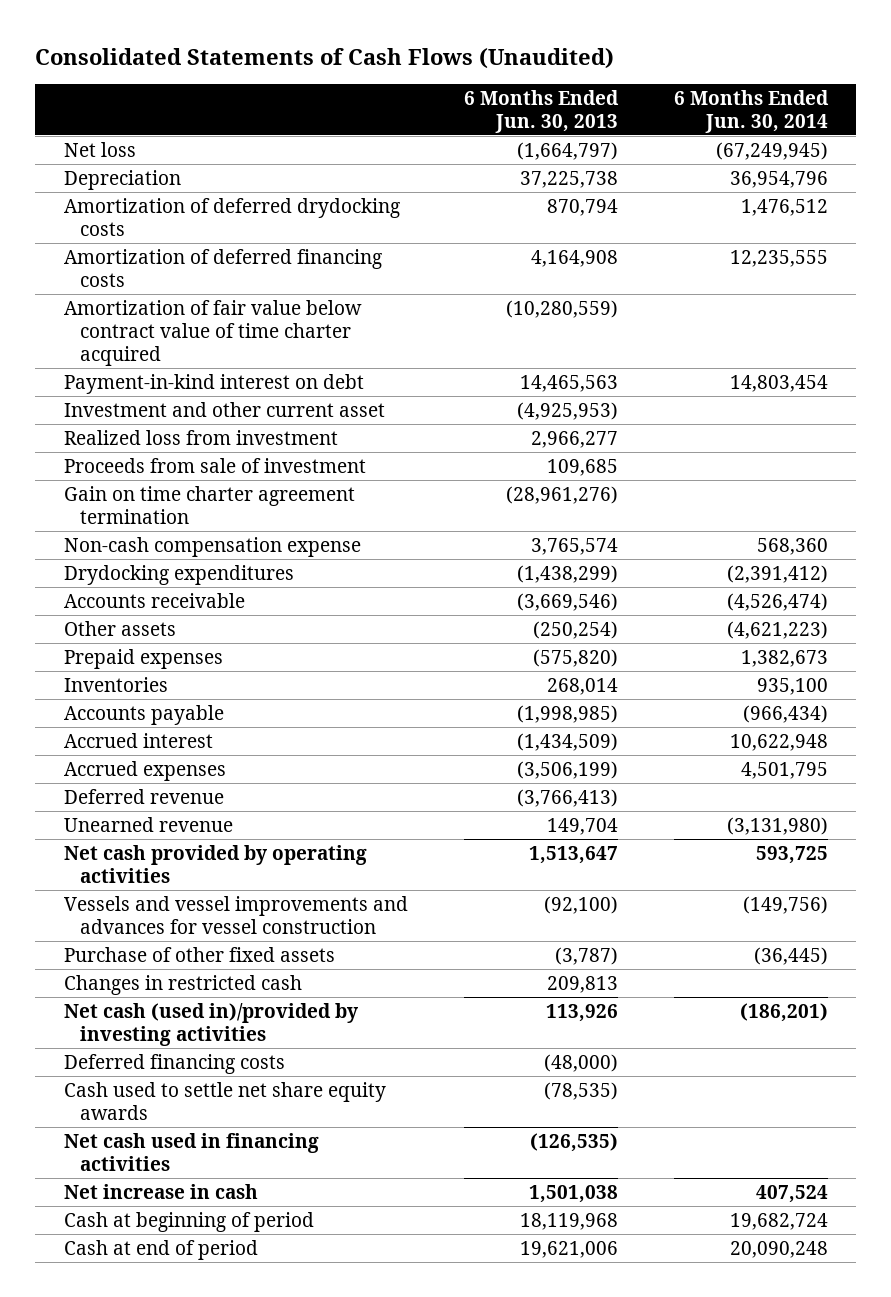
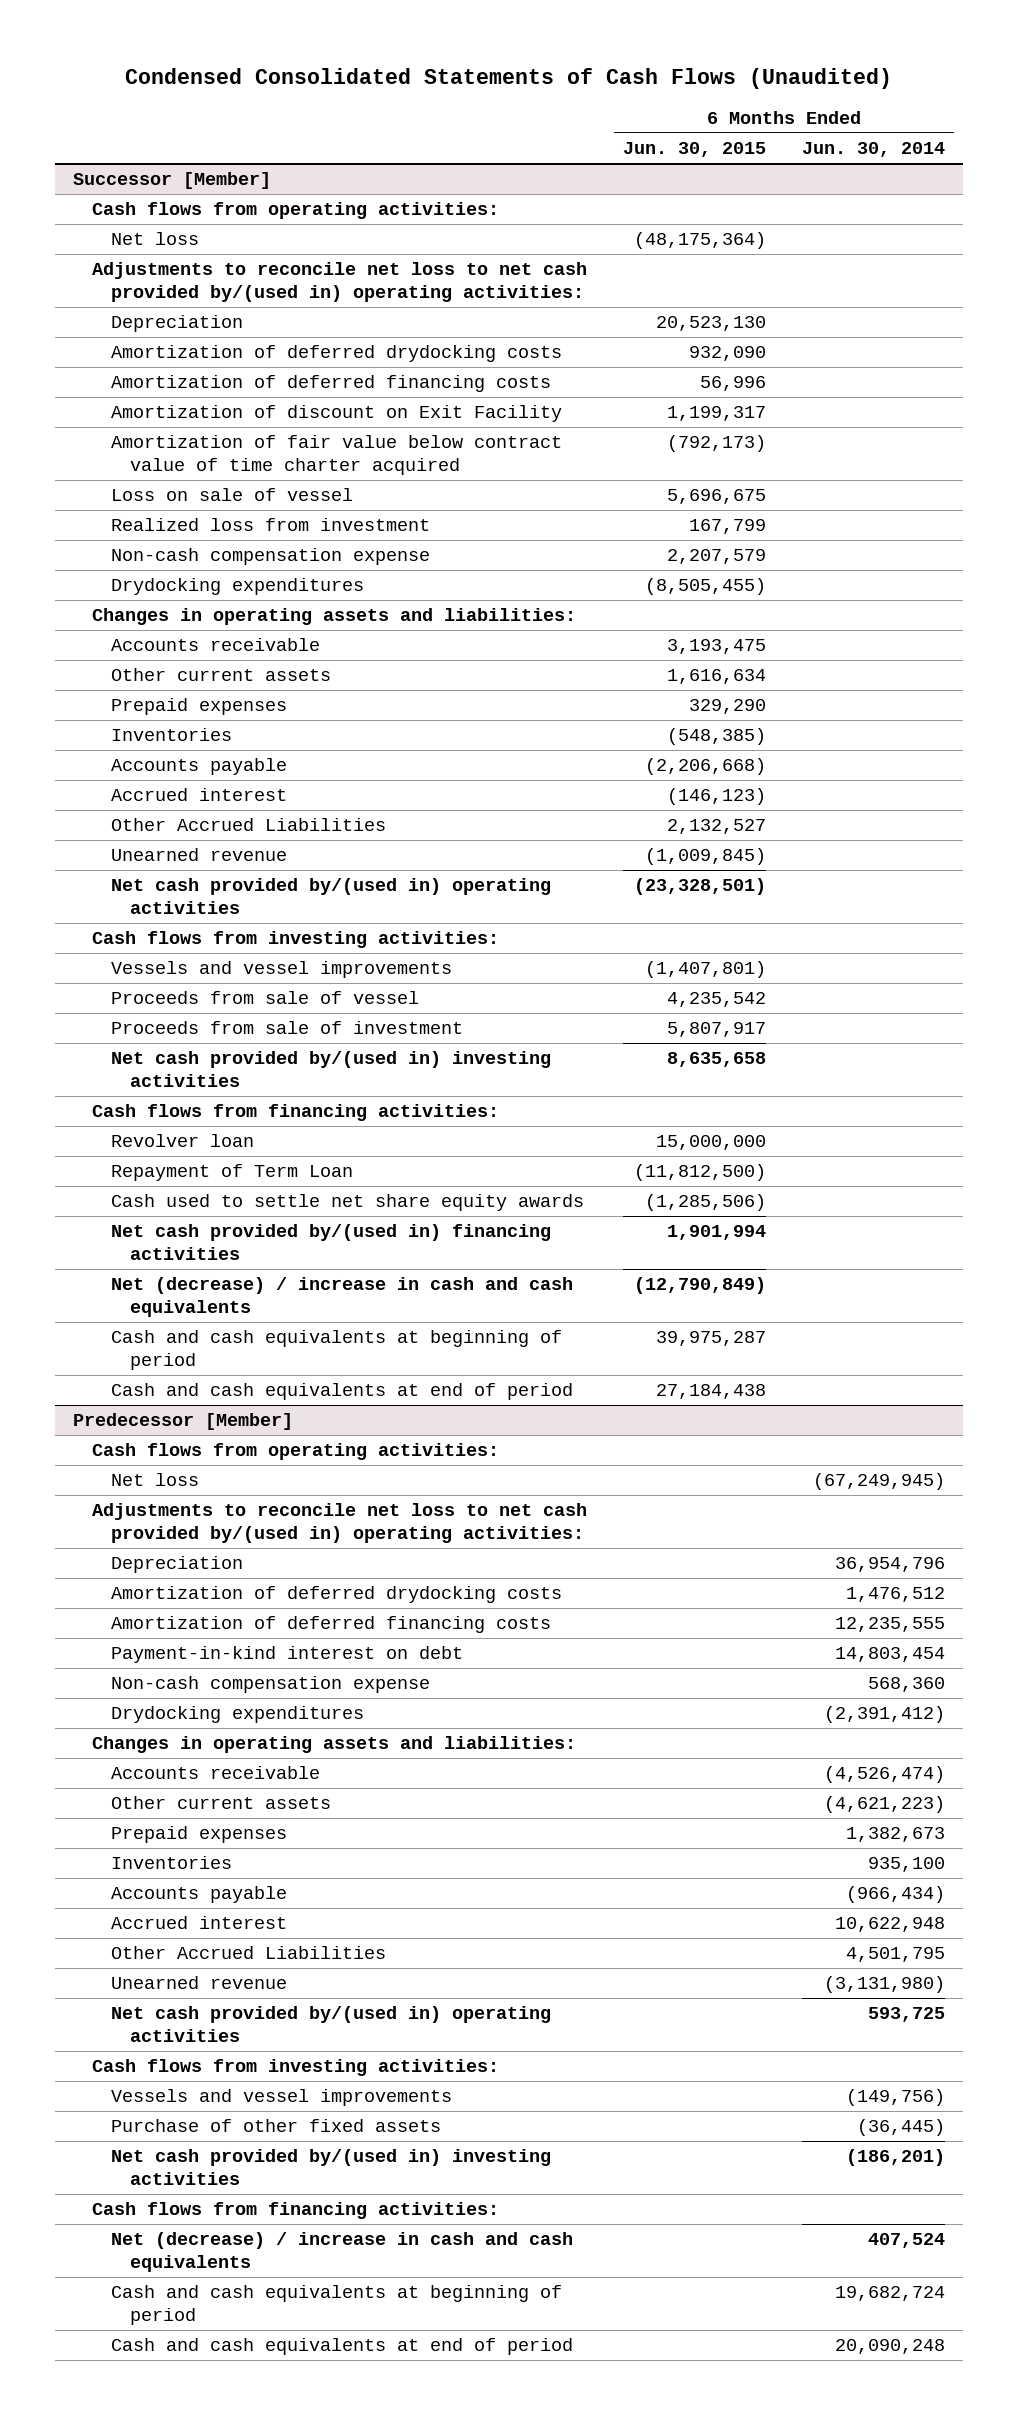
- Consolidated Statements of Cash Flows (Unaudited)
+ Condensed Consolidated Statements of Cash Flows (Unaudited)
- | 6 Months Ended Jun. 30, 2013 | 6 Months Ended Jun. 30, 2014
+ | 6 Months Ended Jun. 30, 2015 | 6 Months Ended Jun. 30, 2014
+ Successor [Member]
+ Cash flows from operating activities:
+ Net loss | (48,175,364) |
+ Adjustments to reconcile net loss to net cash provided by/(used in) operating activities:
+ Depreciation | 20,523,130 |
+ Amortization of deferred drydocking costs | 932,090 |
+ Amortization of deferred financing costs | 56,996 |
+ Amortization of discount on Exit Facility | 1,199,317 |
+ Amortization of fair value below contract value of time charter acquired | (792,173) |
+ Loss on sale of vessel | 5,696,675 |
+ Realized loss from investment | 167,799 |
+ Non-cash compensation expense | 2,207,579 |
+ Drydocking expenditures | (8,505,455) |
+ Changes in operating assets and liabilities:
+ Accounts receivable | 3,193,475 |
+ Other current assets | 1,616,634 |
+ Prepaid expenses | 329,290 |
+ Inventories | (548,385) |
+ Accounts payable | (2,206,668) |
+ Accrued interest | (146,123) |
+ Other Accrued Liabilities | 2,132,527 |
+ Unearned revenue | (1,009,845) |
+ Net cash provided by/(used in) operating activities | (23,328,501) |
+ Cash flows from investing activities:
+ Vessels and vessel improvements | (1,407,801) |
+ Proceeds from sale of vessel | 4,235,542 |
+ Proceeds from sale of investment | 5,807,917 |
+ Net cash provided by/(used in) investing activities | 8,635,658 |
+ Cash flows from financing activities:
+ Revolver loan | 15,000,000 |
+ Repayment of Term Loan | (11,812,500) |
+ Cash used to settle net share equity awards | (1,285,506) |
+ Net cash provided by/(used in) financing activities | 1,901,994 |
+ Net (decrease) / increase in cash and cash equivalents | (12,790,849) |
+ Cash and cash equivalents at beginning of period | 39,975,287 |
+ Cash and cash equivalents at end of period | 27,184,438 |
+ Predecessor [Member]
+ Cash flows from operating activities:
+ Adjustments to reconcile net loss to net cash provided by/(used in) operating activities:
- Amortization of fair value below contract value of time charter acquired | (10,280,559) |
- Investment and other current asset | (4,925,953) |
- Realized loss from investment | 2,966,277 |
- Proceeds from sale of investment | 109,685 |
- Gain on time charter agreement termination | (28,961,276) |
+ Changes in operating assets and liabilities:
- Other assets | (250,254) | (4,621,223)
+ Other current assets | | (4,621,223)
- Accrued expenses | (3,506,199) | 4,501,795
- Deferred revenue | (3,766,413) |
+ Other Accrued Liabilities | | 4,501,795
- Net cash provided by operating activities | 1,513,647 | 593,725
- Vessels and vessel improvements and advances for vessel construction | (92,100) | (149,756)
+ Net cash provided by/(used in) operating activities | | 593,725
+ Cash flows from investing activities:
+ Vessels and vessel improvements | | (149,756)
- Changes in restricted cash | 209,813 |
- Net cash (used in)/provided by investing activities | 113,926 | (186,201)
- Deferred financing costs | (48,000) |
- Cash used to settle net share equity awards | (78,535) |
- Net cash used in financing activities | (126,535) |
- Net increase in cash | 1,501,038 | 407,524
- Cash at beginning of period | 18,119,968 | 19,682,724
- Cash at end of period | 19,621,006 | 20,090,248
+ Net cash provided by/(used in) investing activities | | (186,201)
+ Cash flows from financing activities:
+ Net (decrease) / increase in cash and cash equivalents | | 407,524
+ Cash and cash equivalents at beginning of period | | 19,682,724
+ Cash and cash equivalents at end of period | | 20,090,248

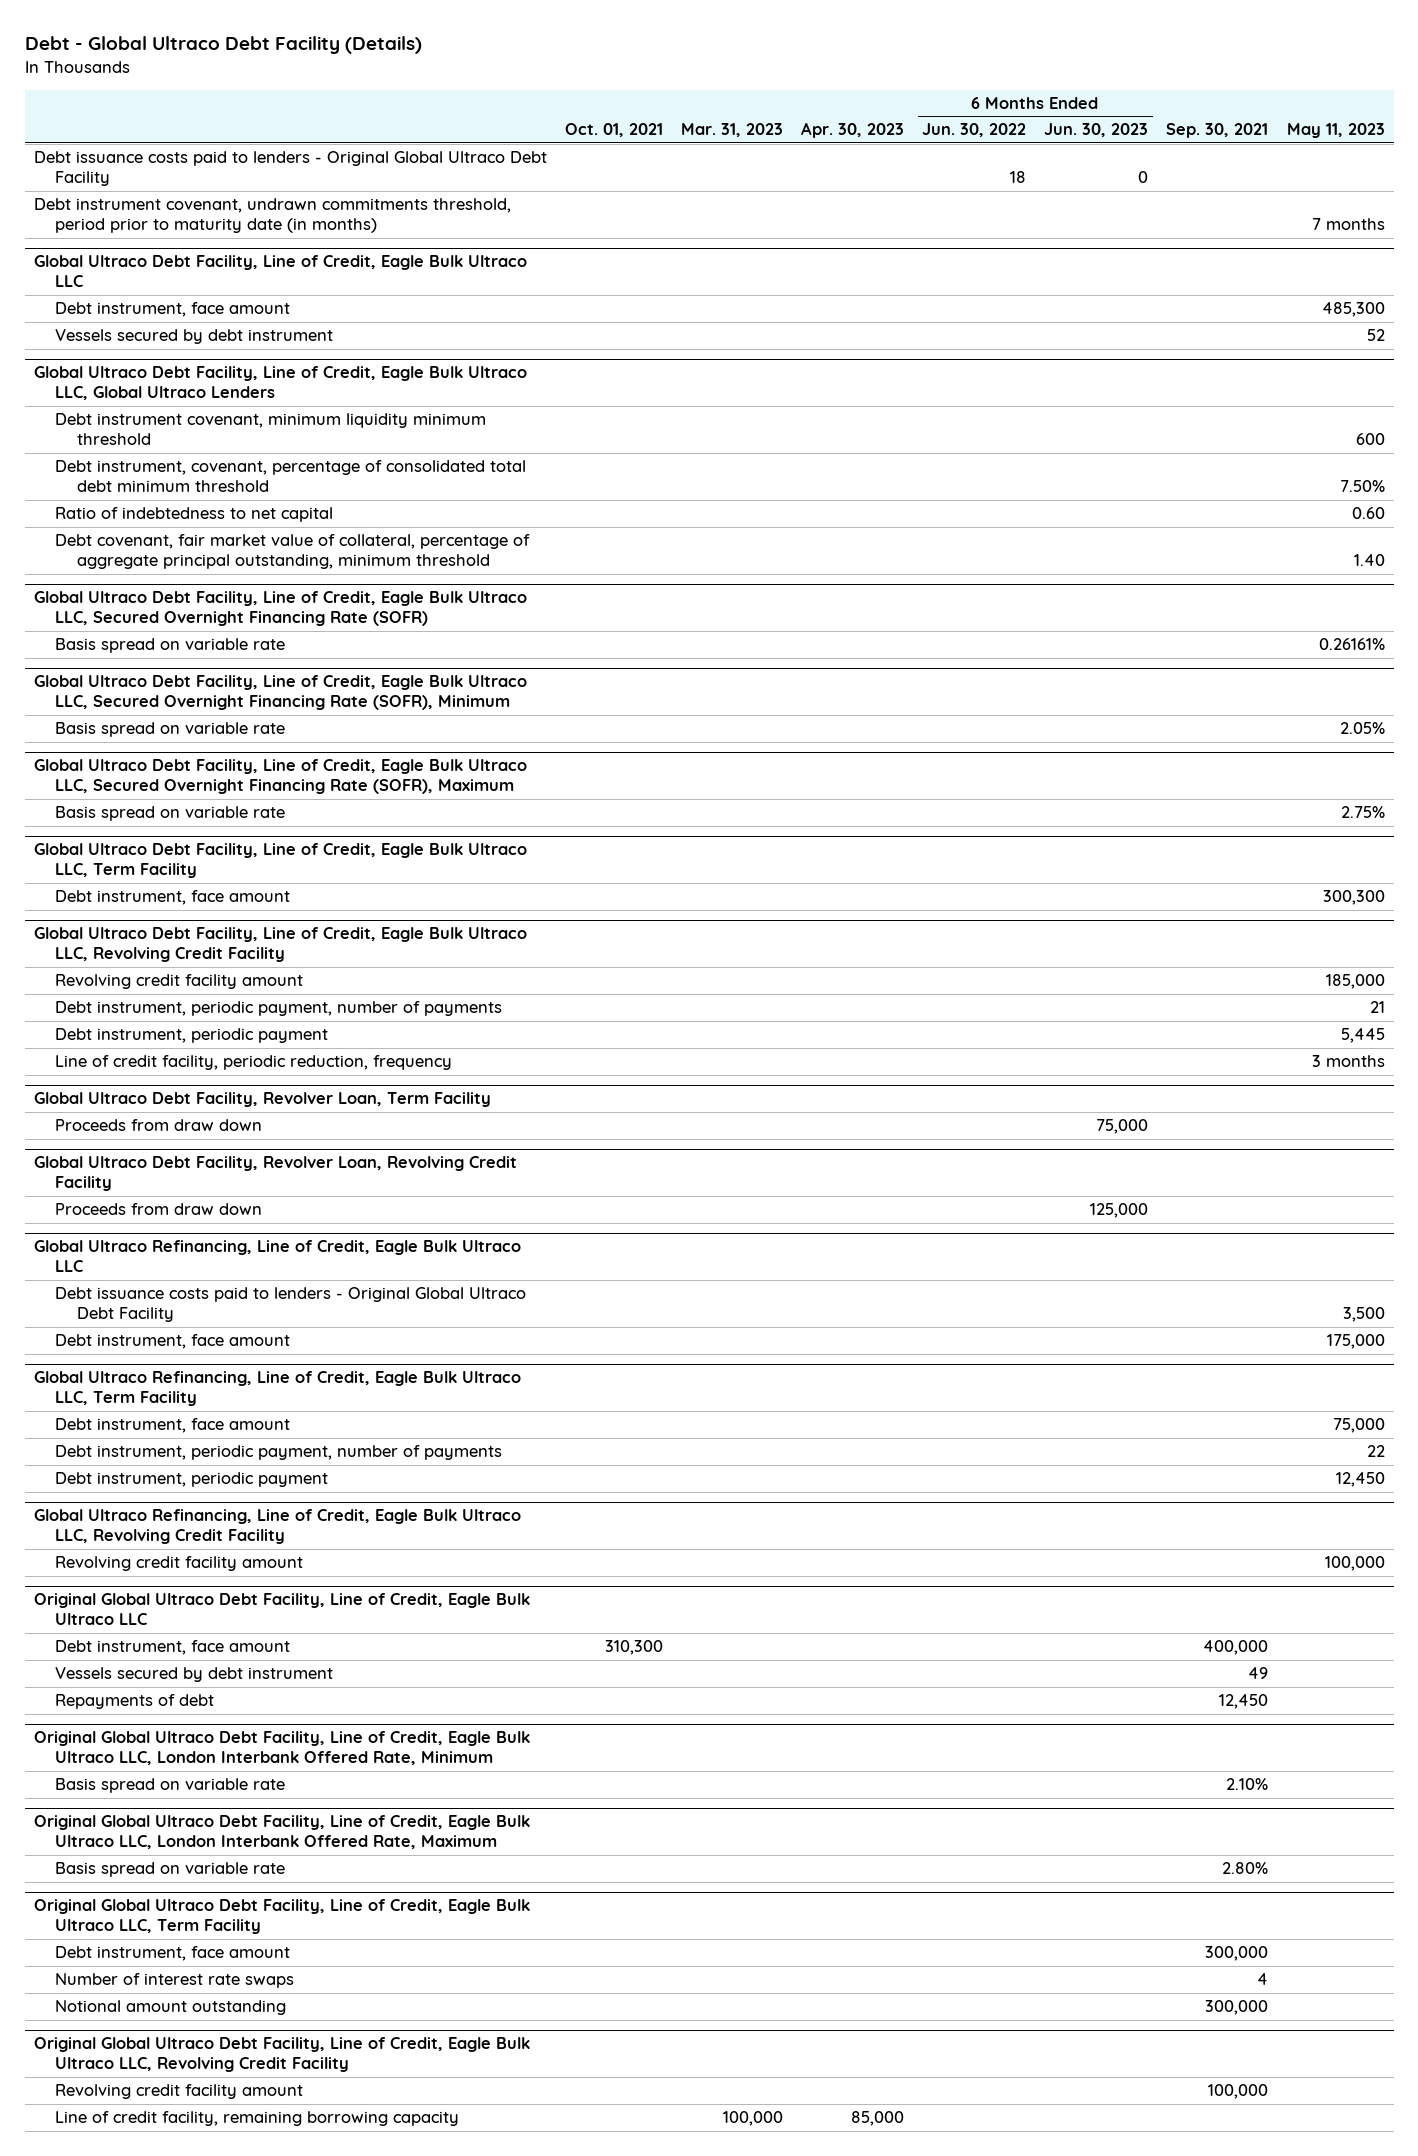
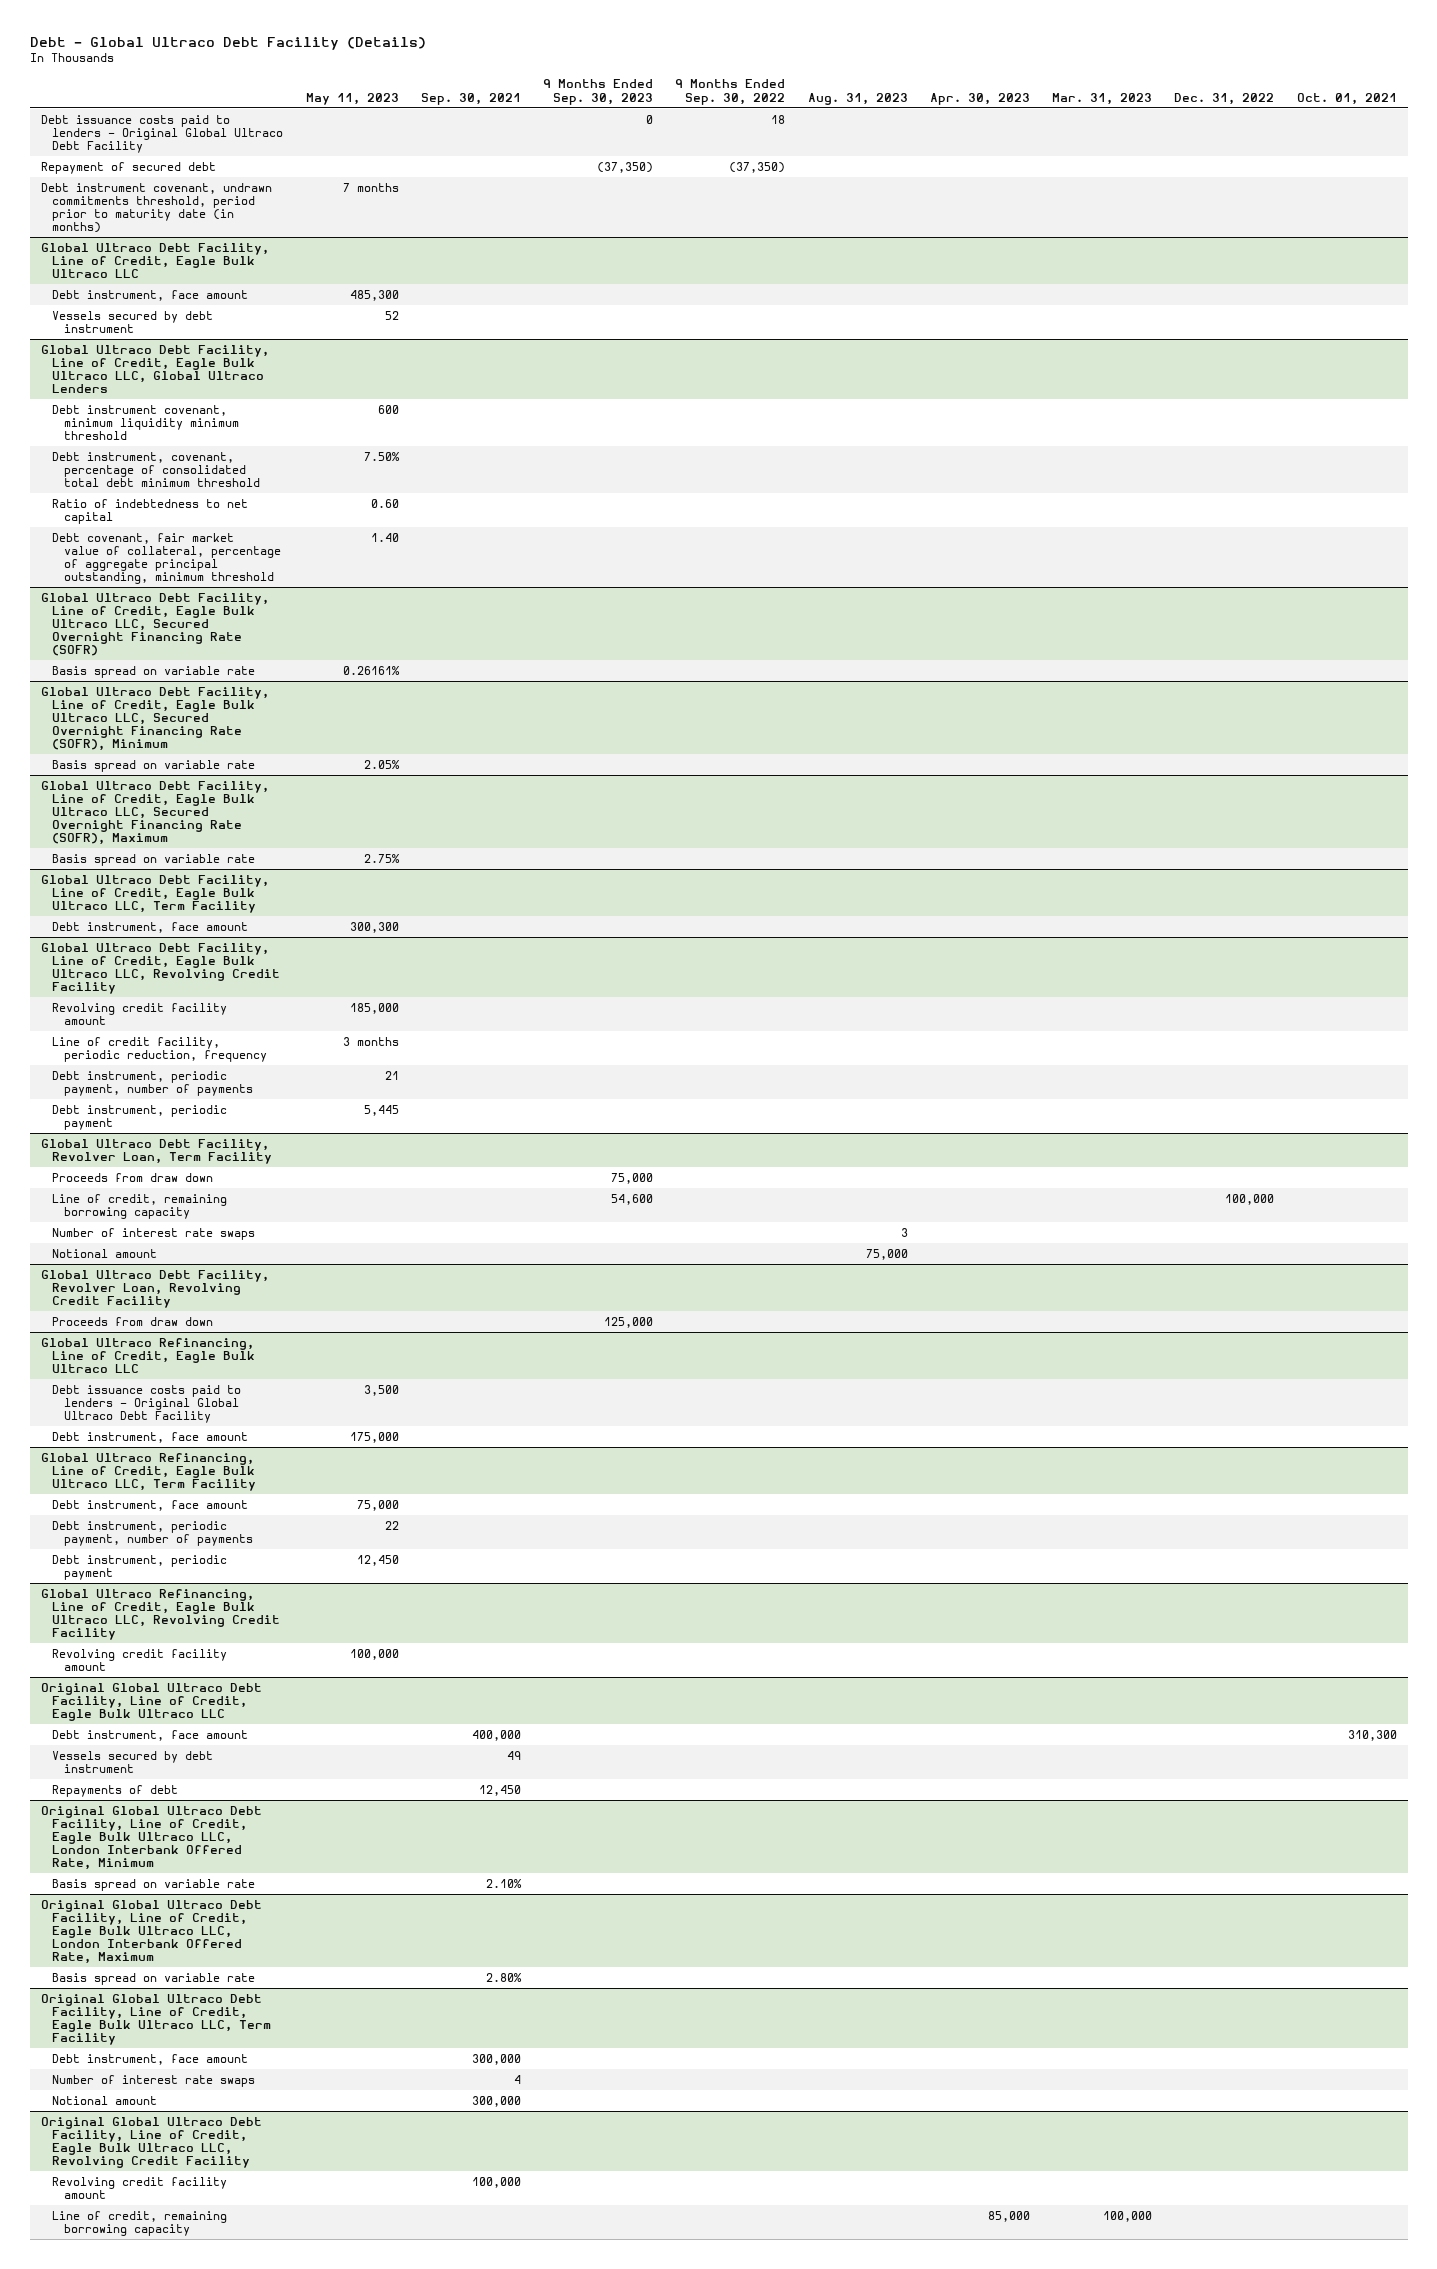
- | Oct. 01, 2021 | Mar. 31, 2023 | Apr. 30, 2023 | 6 Months Ended Jun. 30, 2022 | 6 Months Ended Jun. 30, 2023 | Sep. 30, 2021 | May 11, 2023
+ | May 11, 2023 | Sep. 30, 2021 | 9 Months Ended Sep. 30, 2023 | 9 Months Ended Sep. 30, 2022 | Aug. 31, 2023 | Apr. 30, 2023 | Mar. 31, 2023 | Dec. 31, 2022 | Oct. 01, 2021
+ Repayment of secured debt | | | (37,350) | (37,350) | | | | |
@ Global Ultraco Debt Facility, Line of Credit, Eagle Bulk Ultraco LLC, Revolving Credit Facility
moved up: Line of credit facility, periodic reduction, frequency | 3 months | | | | | | | |
@ Global Ultraco Debt Facility, Revolver Loan, Term Facility
+ Line of credit, remaining borrowing capacity | | | 54,600 | | | | | 100,000 |
+ Number of interest rate swaps | | | | | 3 | | | |
+ Notional amount | | | | | 75,000 | | | |
@ Original Global Ultraco Debt Facility, Line of Credit, Eagle Bulk Ultraco LLC, Term Facility
- Notional amount outstanding | | | | | | 300,000 |
+ Notional amount | | 300,000 | | | | | | |
@ Original Global Ultraco Debt Facility, Line of Credit, Eagle Bulk Ultraco LLC, Revolving Credit Facility
- Line of credit facility, remaining borrowing capacity | | 100,000 | 85,000 | | | |
+ Line of credit, remaining borrowing capacity | | | | | | 85,000 | 100,000 | |

